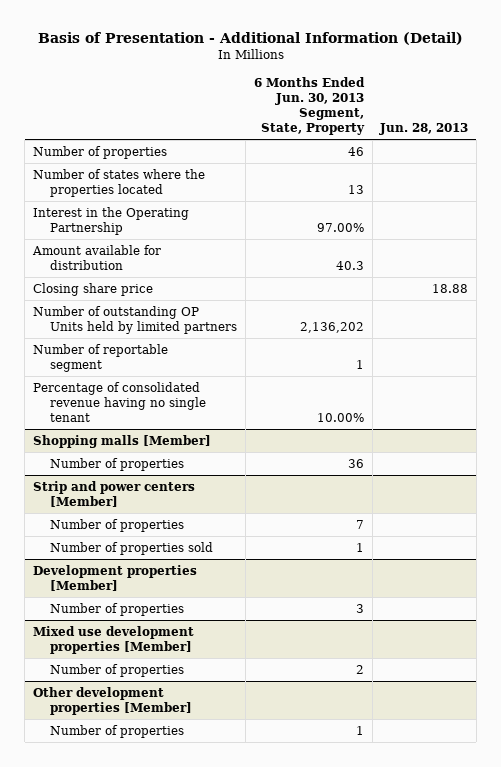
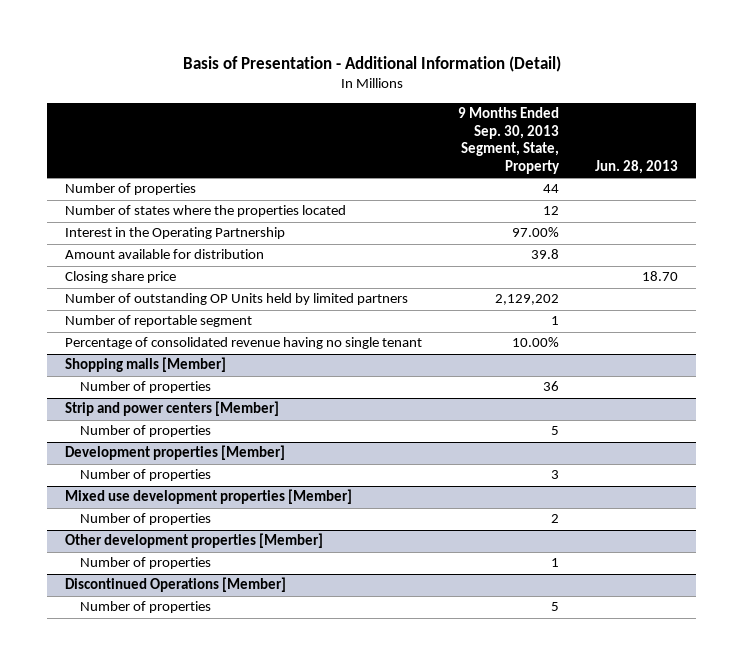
- | 6 Months Ended Jun. 30, 2013 Segment, State, Property | Jun. 28, 2013
+ | 9 Months Ended Sep. 30, 2013 Segment, State, Property | Jun. 28, 2013
- Closing share price | | 18.88
+ Closing share price | | 18.70
@ Strip and power centers [Member]
- Number of properties sold | 1 |
+ Discontinued Operations [Member]
+ Number of properties | 5 |

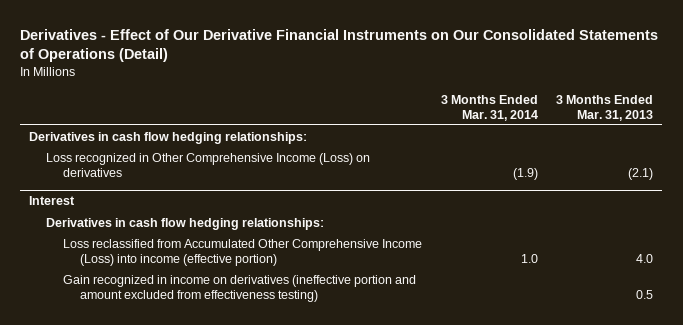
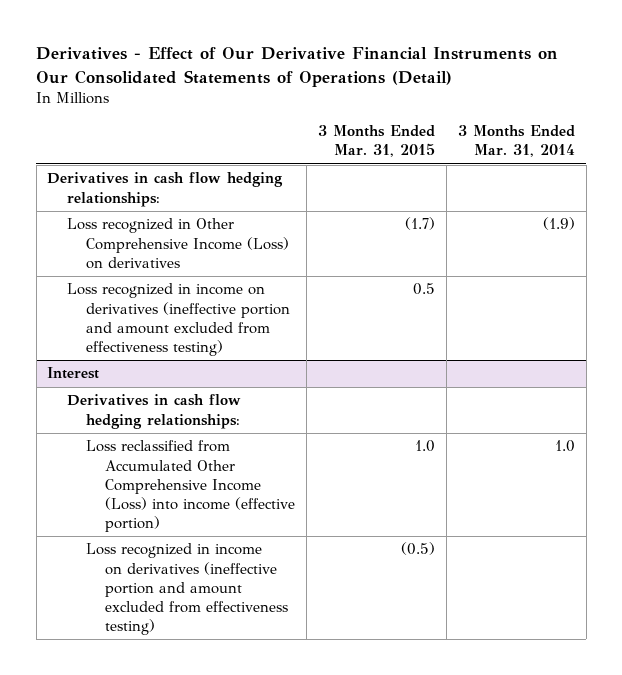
- | 3 Months Ended Mar. 31, 2014 | 3 Months Ended Mar. 31, 2013
+ | 3 Months Ended Mar. 31, 2015 | 3 Months Ended Mar. 31, 2014
+ Loss recognized in income on derivatives (ineffective portion and amount excluded from effectiveness testing) | 0.5 |
@ Interest
- Gain recognized in income on derivatives (ineffective portion and amount excluded from effectiveness testing) | | 0.5
+ Loss recognized in income on derivatives (ineffective portion and amount excluded from effectiveness testing) | (0.5) |

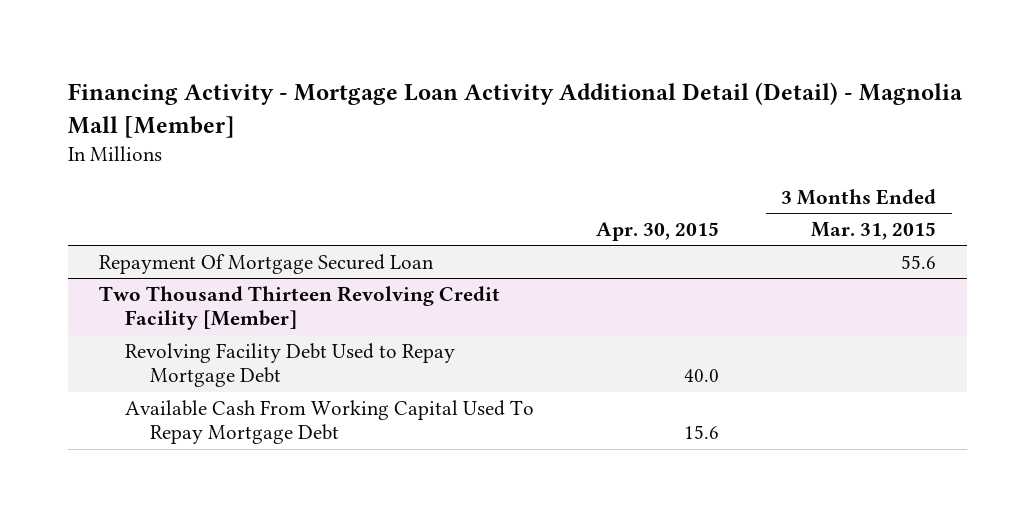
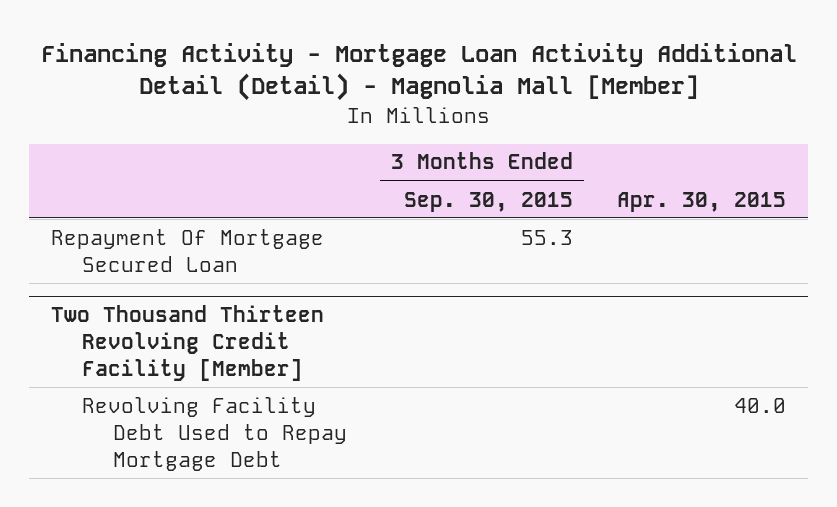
- | Apr. 30, 2015 | 3 Months Ended Mar. 31, 2015
+ | 3 Months Ended Sep. 30, 2015 | Apr. 30, 2015
@ Two Thousand Thirteen Revolving Credit Facility [Member]
- Available Cash From Working Capital Used To Repay Mortgage Debt | 15.6 |

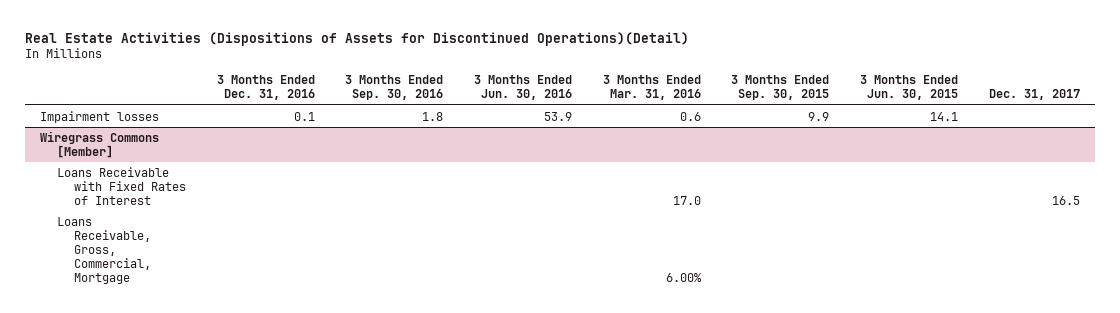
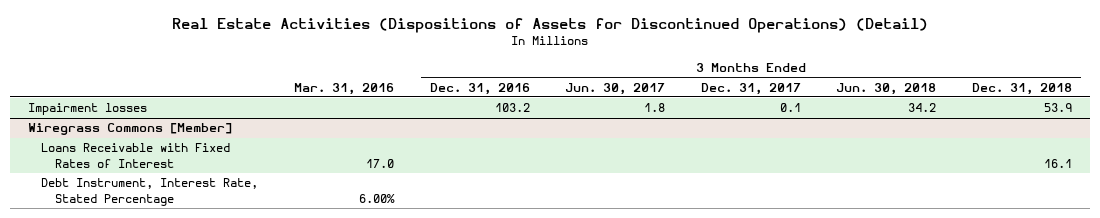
- Real Estate Activities (Dispositions of Assets for Discontinued Operations)(Detail)
+ Real Estate Activities (Dispositions of Assets for Discontinued Operations) (Detail)
- | 3 Months Ended Dec. 31, 2016 | 3 Months Ended Sep. 30, 2016 | 3 Months Ended Jun. 30, 2016 | 3 Months Ended Mar. 31, 2016 | 3 Months Ended Sep. 30, 2015 | 3 Months Ended Jun. 30, 2015 | Dec. 31, 2017
+ | Mar. 31, 2016 | 3 Months Ended Dec. 31, 2016 | 3 Months Ended Jun. 30, 2017 | 3 Months Ended Dec. 31, 2017 | 3 Months Ended Jun. 30, 2018 | 3 Months Ended Dec. 31, 2018
- Impairment losses | 0.1 | 1.8 | 53.9 | 0.6 | 9.9 | 14.1 |
+ Impairment losses | | 103.2 | 1.8 | 0.1 | 34.2 | 53.9
@ Wiregrass Commons [Member]
- Loans Receivable, Gross, Commercial, Mortgage | | | | 6.00% | | |
+ Debt Instrument, Interest Rate, Stated Percentage | 6.00% | | | | |

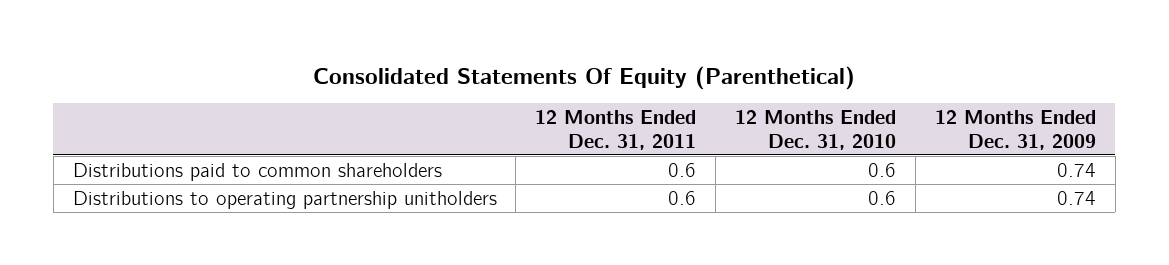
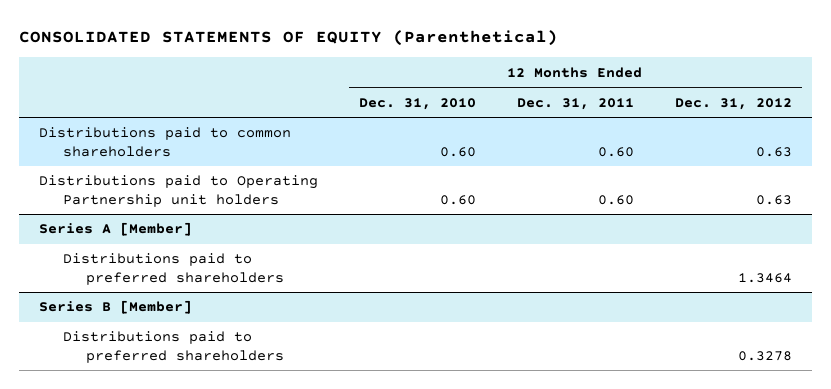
- Consolidated Statements Of Equity (Parenthetical)
+ CONSOLIDATED STATEMENTS OF EQUITY (Parenthetical)
- | 12 Months Ended Dec. 31, 2011 | 12 Months Ended Dec. 31, 2010 | 12 Months Ended Dec. 31, 2009
+ | 12 Months Ended Dec. 31, 2010 | 12 Months Ended Dec. 31, 2011 | 12 Months Ended Dec. 31, 2012
- Distributions paid to common shareholders | 0.6 | 0.6 | 0.74
- Distributions to operating partnership unitholders | 0.6 | 0.6 | 0.74
+ Distributions paid to common shareholders | 0.60 | 0.60 | 0.63
+ Distributions paid to Operating Partnership unit holders | 0.60 | 0.60 | 0.63
+ Series A [Member]
+ Distributions paid to preferred shareholders | | | 1.3464
+ Series B [Member]
+ Distributions paid to preferred shareholders | | | 0.3278

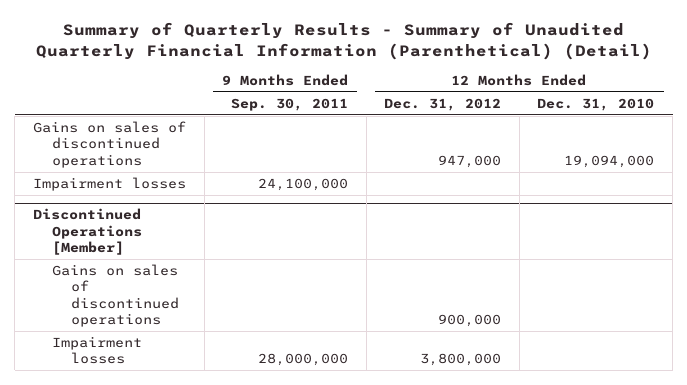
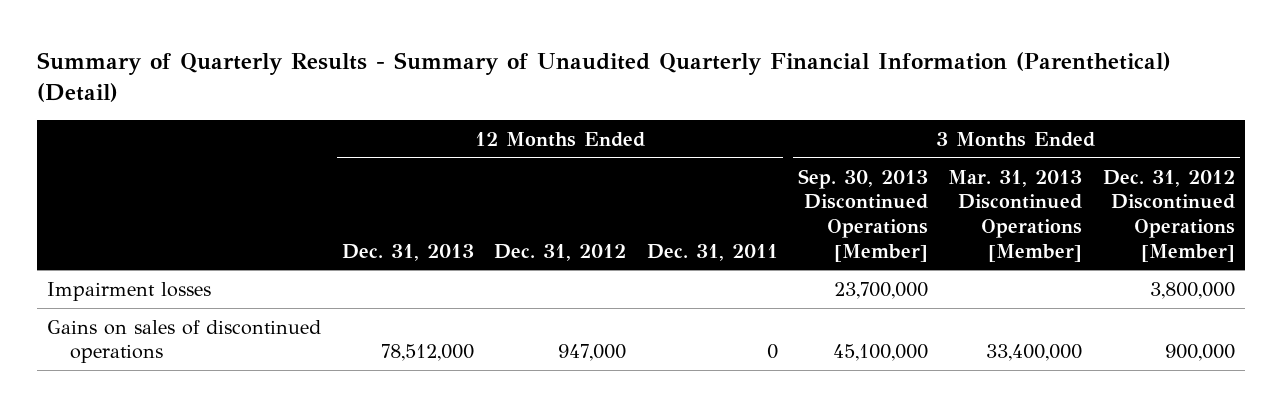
- | 9 Months Ended Sep. 30, 2011 | 12 Months Ended Dec. 31, 2012 | 12 Months Ended Dec. 31, 2010
+ | 12 Months Ended Dec. 31, 2013 | 12 Months Ended Dec. 31, 2012 | 12 Months Ended Dec. 31, 2011 | 3 Months Ended Sep. 30, 2013 Discontinued Operations [Member] | 3 Months Ended Mar. 31, 2013 Discontinued Operations [Member] | 3 Months Ended Dec. 31, 2012 Discontinued Operations [Member]
- Discontinued Operations [Member]
- Gains on sales of discontinued operations | | 900,000 |
- Impairment losses | 28,000,000 | 3,800,000 |
moved down: Gains on sales of discontinued operations | 78,512,000 | 947,000 | 0 | 45,100,000 | 33,400,000 | 900,000

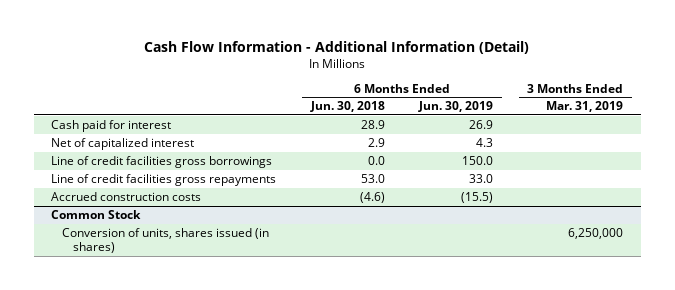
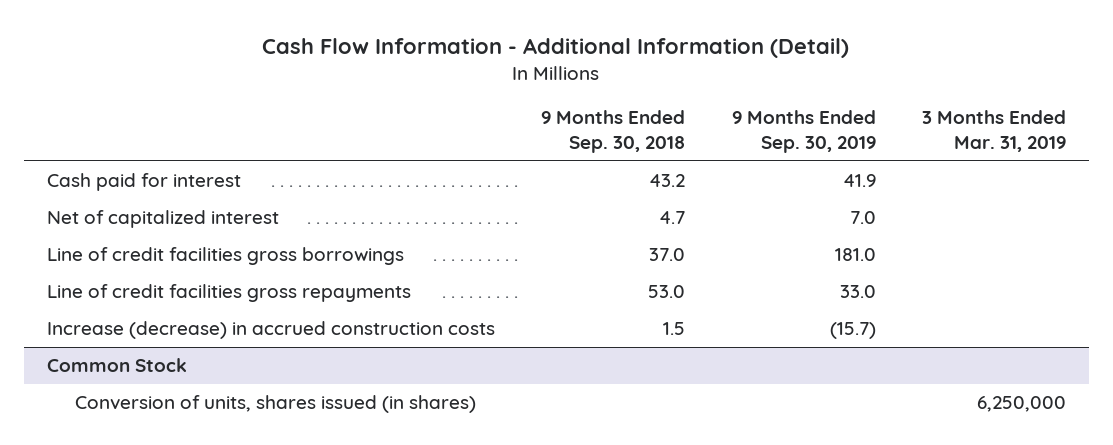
- | 6 Months Ended Jun. 30, 2018 | 6 Months Ended Jun. 30, 2019 | 3 Months Ended Mar. 31, 2019
+ | 9 Months Ended Sep. 30, 2018 | 9 Months Ended Sep. 30, 2019 | 3 Months Ended Mar. 31, 2019
- Accrued construction costs | (4.6) | (15.5) |
+ Increase (decrease) in accrued construction costs | 1.5 | (15.7) |

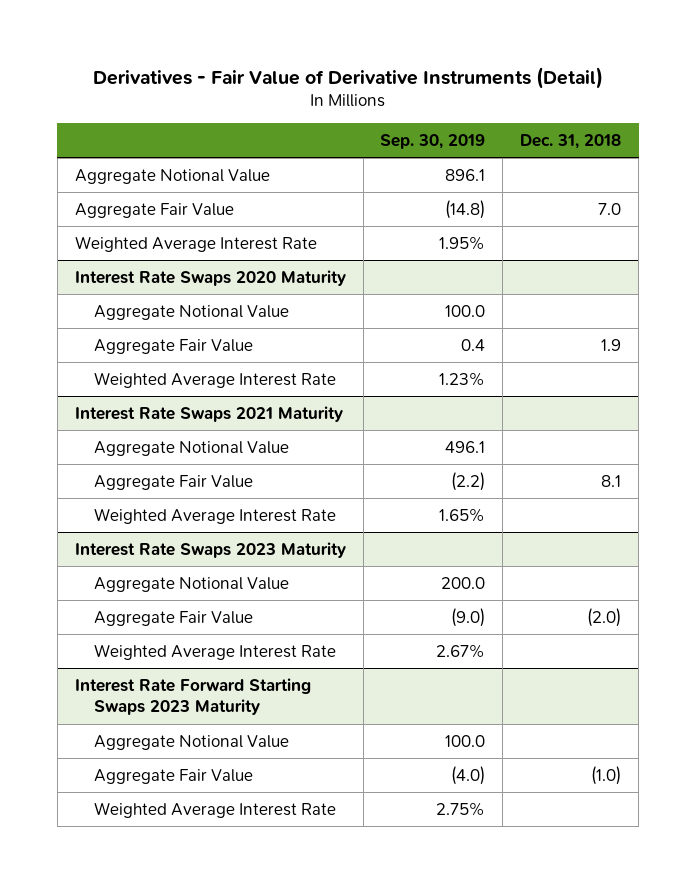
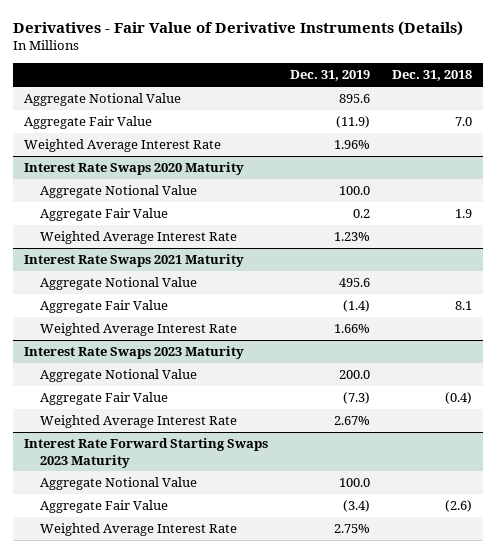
- Derivatives - Fair Value of Derivative Instruments (Detail)
+ Derivatives - Fair Value of Derivative Instruments (Details)
- | Sep. 30, 2019 | Dec. 31, 2018
+ | Dec. 31, 2019 | Dec. 31, 2018
@ Interest Rate Swaps 2023 Maturity
- Aggregate Fair Value | (9.0) | (2.0)
+ Aggregate Fair Value | (7.3) | (0.4)
@ Interest Rate Forward Starting Swaps 2023 Maturity
- Aggregate Fair Value | (4.0) | (1.0)
+ Aggregate Fair Value | (3.4) | (2.6)

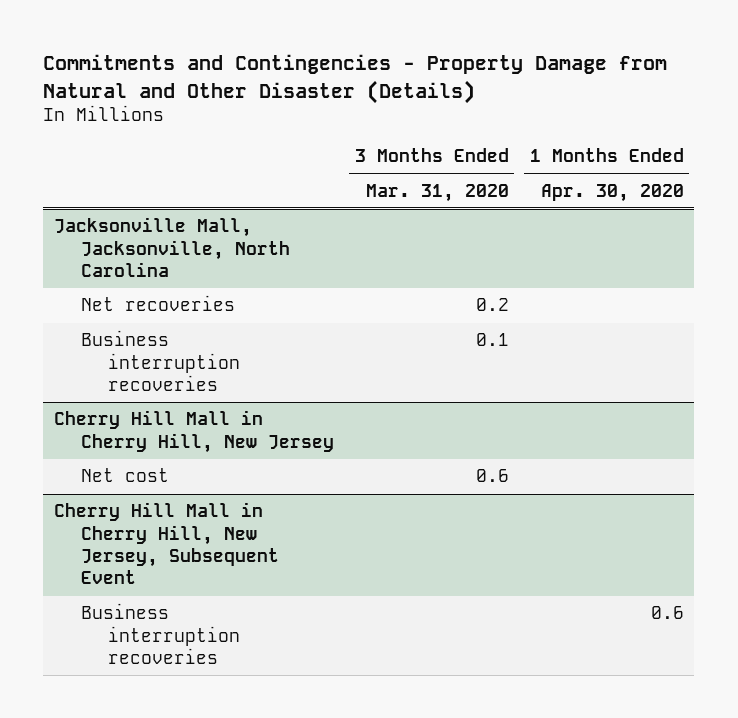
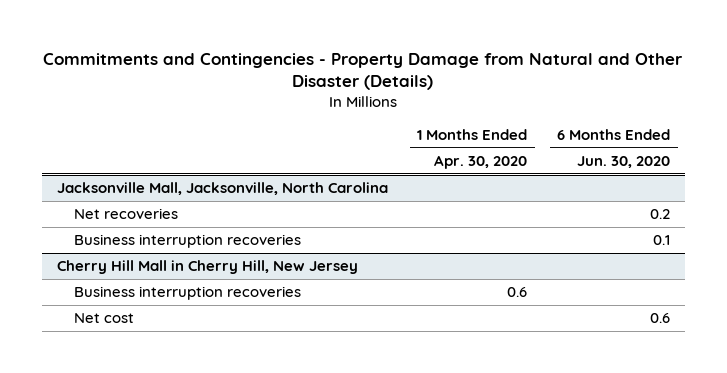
- | 3 Months Ended Mar. 31, 2020 | 1 Months Ended Apr. 30, 2020
+ | 1 Months Ended Apr. 30, 2020 | 6 Months Ended Jun. 30, 2020
@ Cherry Hill Mall in Cherry Hill, New Jersey
+ Business interruption recoveries | 0.6 |
- Cherry Hill Mall in Cherry Hill, New Jersey, Subsequent Event
- Business interruption recoveries | | 0.6

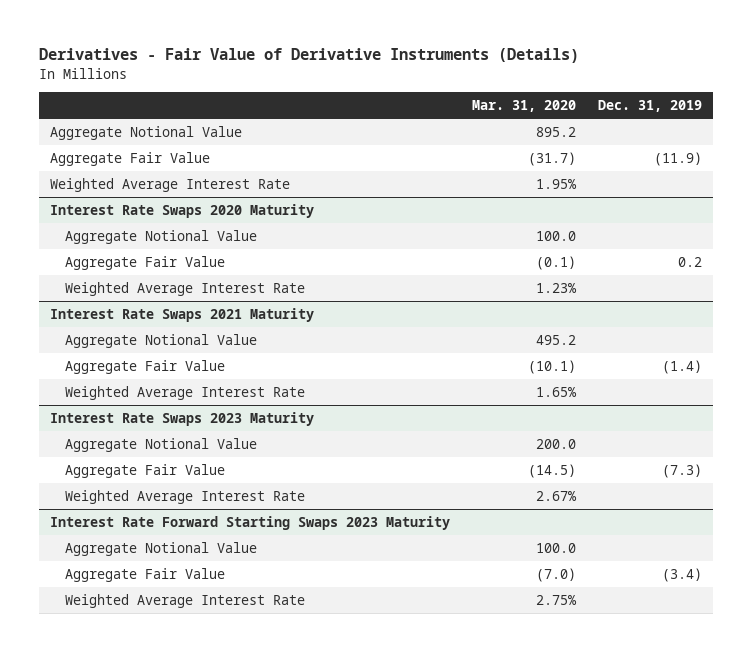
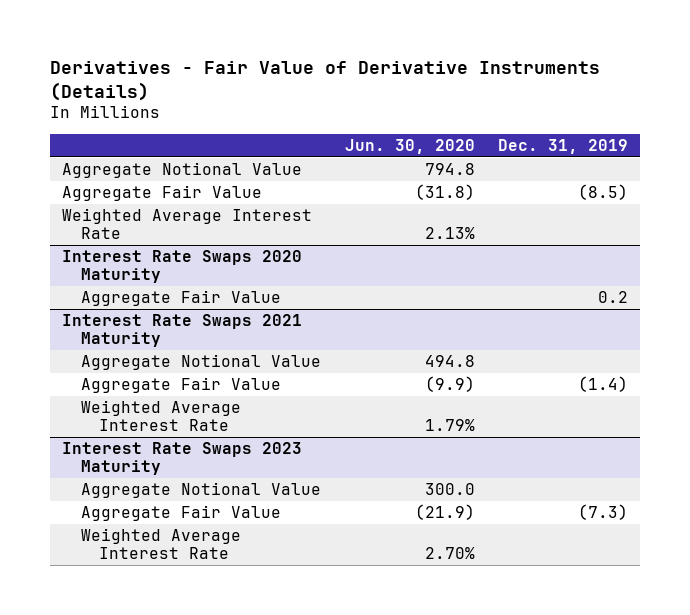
- | Mar. 31, 2020 | Dec. 31, 2019
+ | Jun. 30, 2020 | Dec. 31, 2019
- Aggregate Fair Value | (31.7) | (11.9)
+ Aggregate Fair Value | (31.8) | (8.5)
@ Interest Rate Swaps 2020 Maturity
- Aggregate Notional Value | 100.0 |
- Weighted Average Interest Rate | 1.23% |
- Interest Rate Forward Starting Swaps 2023 Maturity
- Aggregate Notional Value | 100.0 |
- Aggregate Fair Value | (7.0) | (3.4)
- Weighted Average Interest Rate | 2.75% |

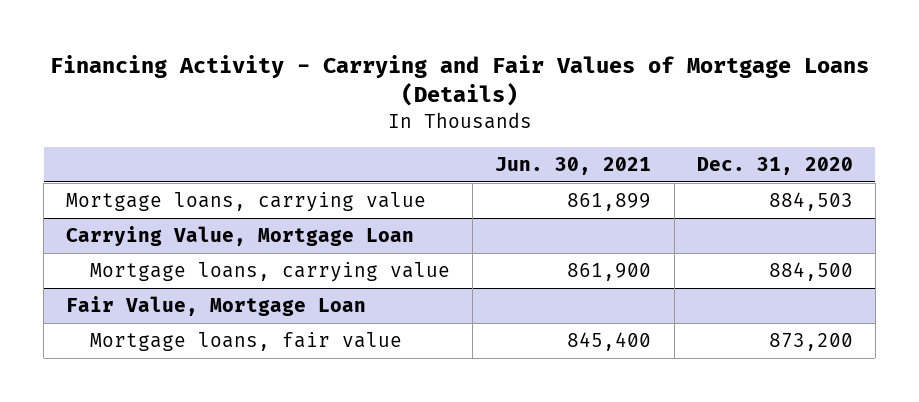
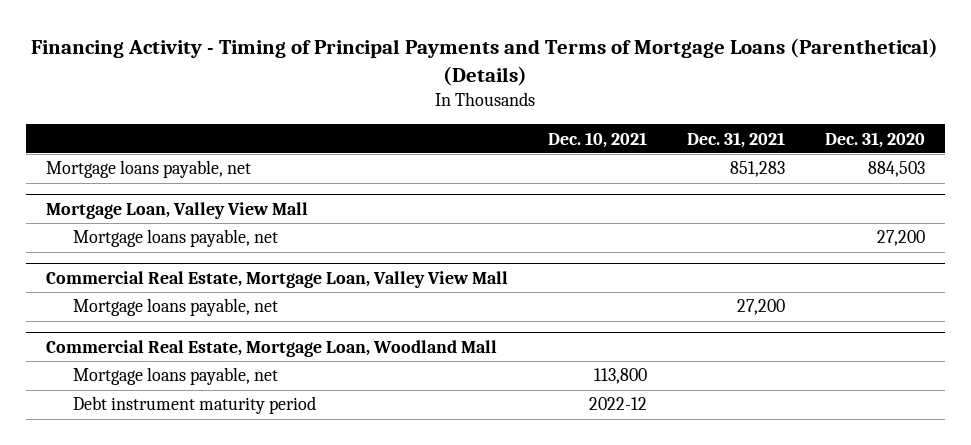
- Financing Activity - Carrying and Fair Values of Mortgage Loans (Details)
+ Financing Activity - Timing of Principal Payments and Terms of Mortgage Loans (Parenthetical) (Details)
- | Jun. 30, 2021 | Dec. 31, 2020
+ | Dec. 10, 2021 | Dec. 31, 2021 | Dec. 31, 2020
- Mortgage loans, carrying value | 861,899 | 884,503
- Carrying Value, Mortgage Loan
- Mortgage loans, carrying value | 861,900 | 884,500
- Fair Value, Mortgage Loan
- Mortgage loans, fair value | 845,400 | 873,200
+ Mortgage loans payable, net | | 851,283 | 884,503
+ Mortgage Loan, Valley View Mall
+ Mortgage loans payable, net | | | 27,200
+ Commercial Real Estate, Mortgage Loan, Valley View Mall
+ Mortgage loans payable, net | | 27,200 |
+ Commercial Real Estate, Mortgage Loan, Woodland Mall
+ Mortgage loans payable, net | 113,800 | |
+ Debt instrument maturity period | 2022-12 | |

